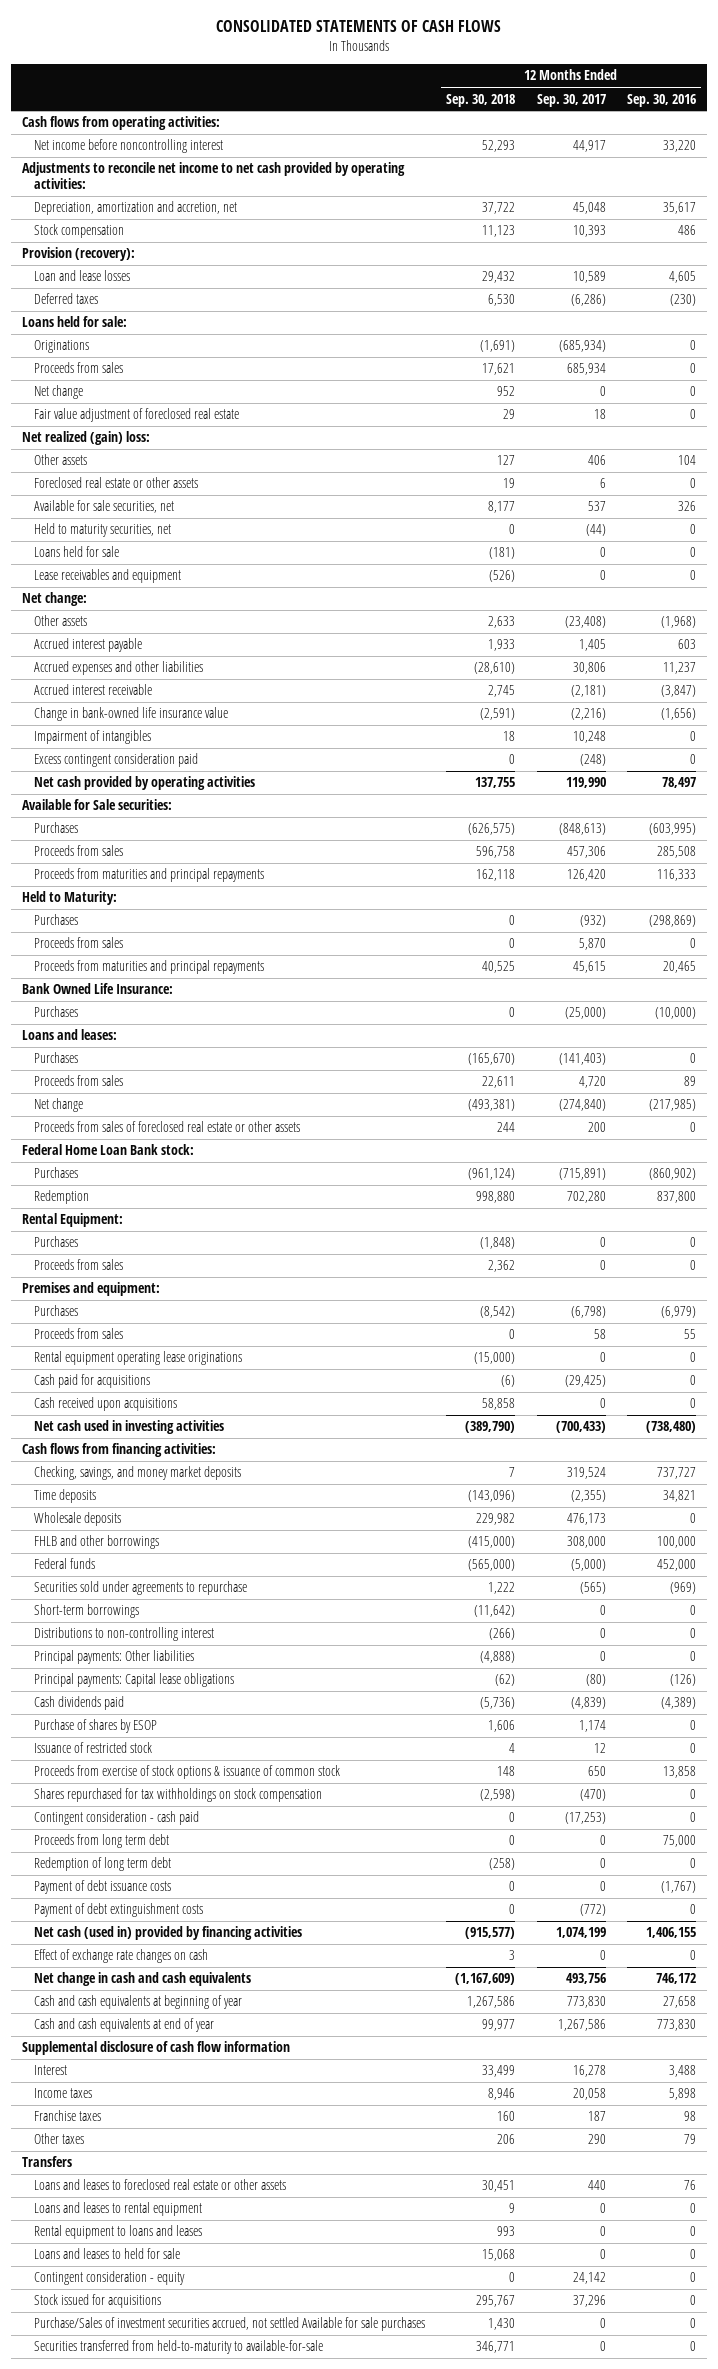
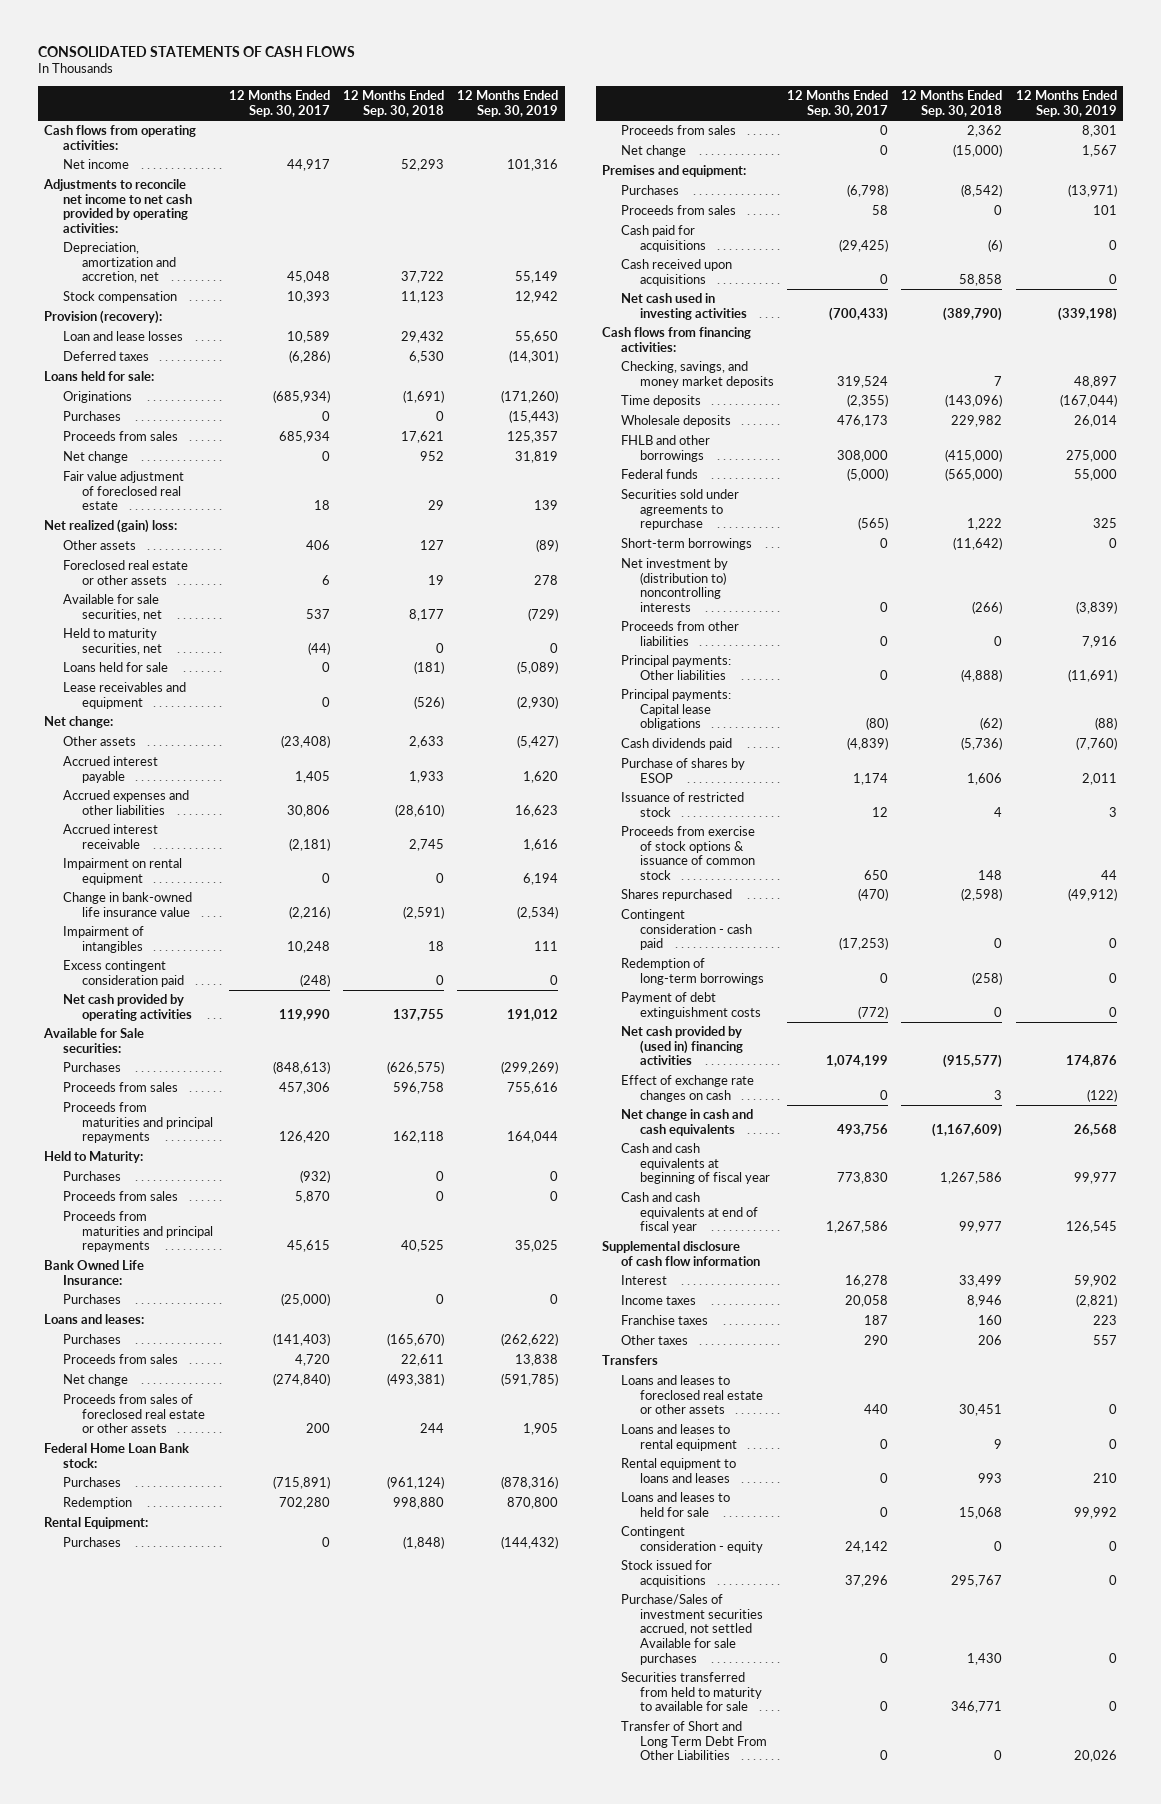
- | 12 Months Ended Sep. 30, 2018 | 12 Months Ended Sep. 30, 2017 | 12 Months Ended Sep. 30, 2016
+ | 12 Months Ended Sep. 30, 2017 | 12 Months Ended Sep. 30, 2018 | 12 Months Ended Sep. 30, 2019
- Net income before noncontrolling interest | 52,293 | 44,917 | 33,220
+ Net income | 44,917 | 52,293 | 101,316
+ Purchases | 0 | 0 | (15,443)
+ Impairment on rental equipment | 0 | 0 | 6,194
+ Net change | 0 | (15,000) | 1,567
- Rental equipment operating lease originations | (15,000) | 0 | 0
- Distributions to non-controlling interest | (266) | 0 | 0
+ Net investment by (distribution to) noncontrolling interests | 0 | (266) | (3,839)
+ Proceeds from other liabilities | 0 | 0 | 7,916
- Shares repurchased for tax withholdings on stock compensation | (2,598) | (470) | 0
+ Shares repurchased | (470) | (2,598) | (49,912)
- Proceeds from long term debt | 0 | 0 | 75,000
- Redemption of long term debt | (258) | 0 | 0
- Payment of debt issuance costs | 0 | 0 | (1,767)
+ Redemption of long-term borrowings | 0 | (258) | 0
- Net cash (used in) provided by financing activities | (915,577) | 1,074,199 | 1,406,155
+ Net cash provided by (used in) financing activities | 1,074,199 | (915,577) | 174,876
- Cash and cash equivalents at beginning of year | 1,267,586 | 773,830 | 27,658
- Cash and cash equivalents at end of year | 99,977 | 1,267,586 | 773,830
+ Cash and cash equivalents at beginning of fiscal year | 773,830 | 1,267,586 | 99,977
+ Cash and cash equivalents at end of fiscal year | 1,267,586 | 99,977 | 126,545
- Securities transferred from held-to-maturity to available-for-sale | 346,771 | 0 | 0
+ Securities transferred from held to maturity to available for sale | 0 | 346,771 | 0
+ Transfer of Short and Long Term Debt From Other Liabilities | 0 | 0 | 20,026

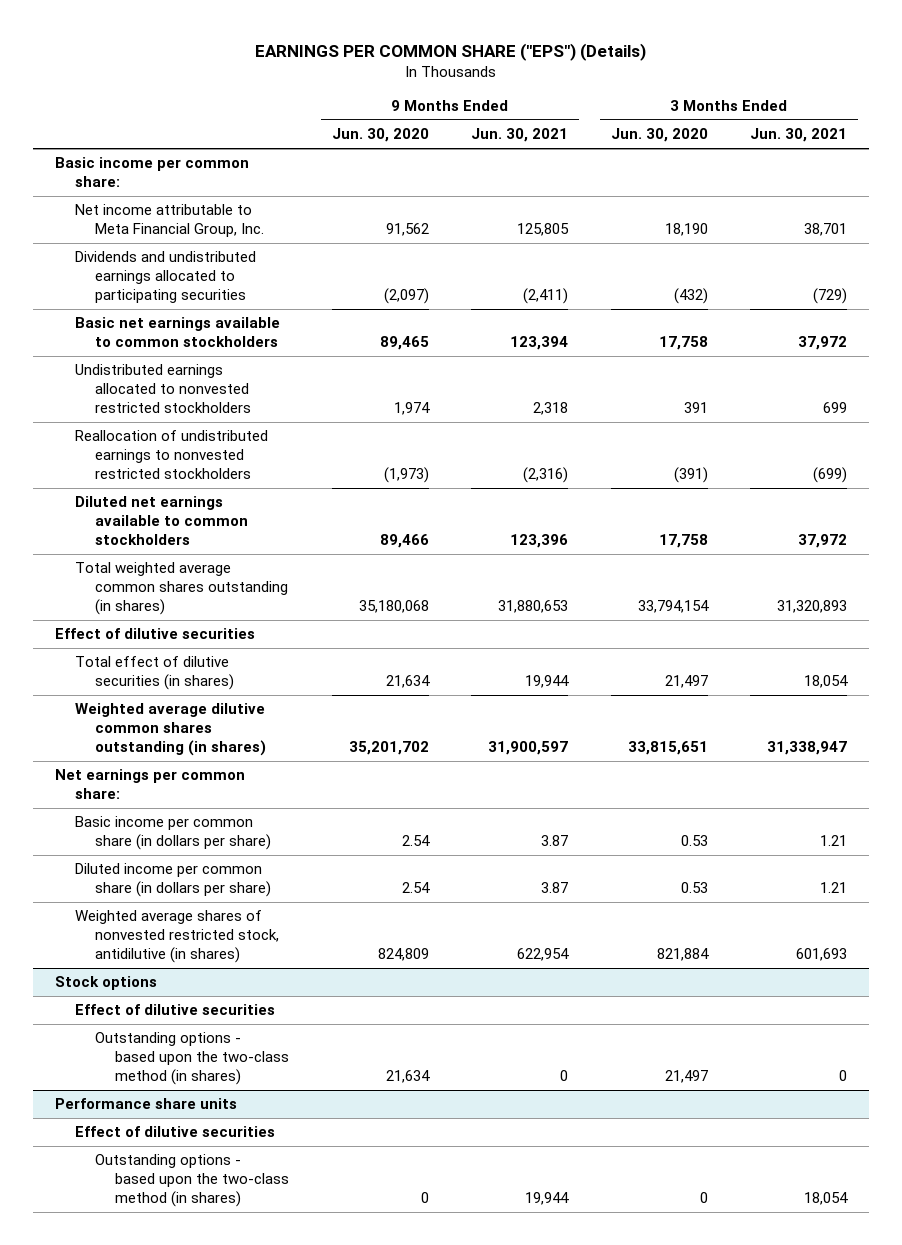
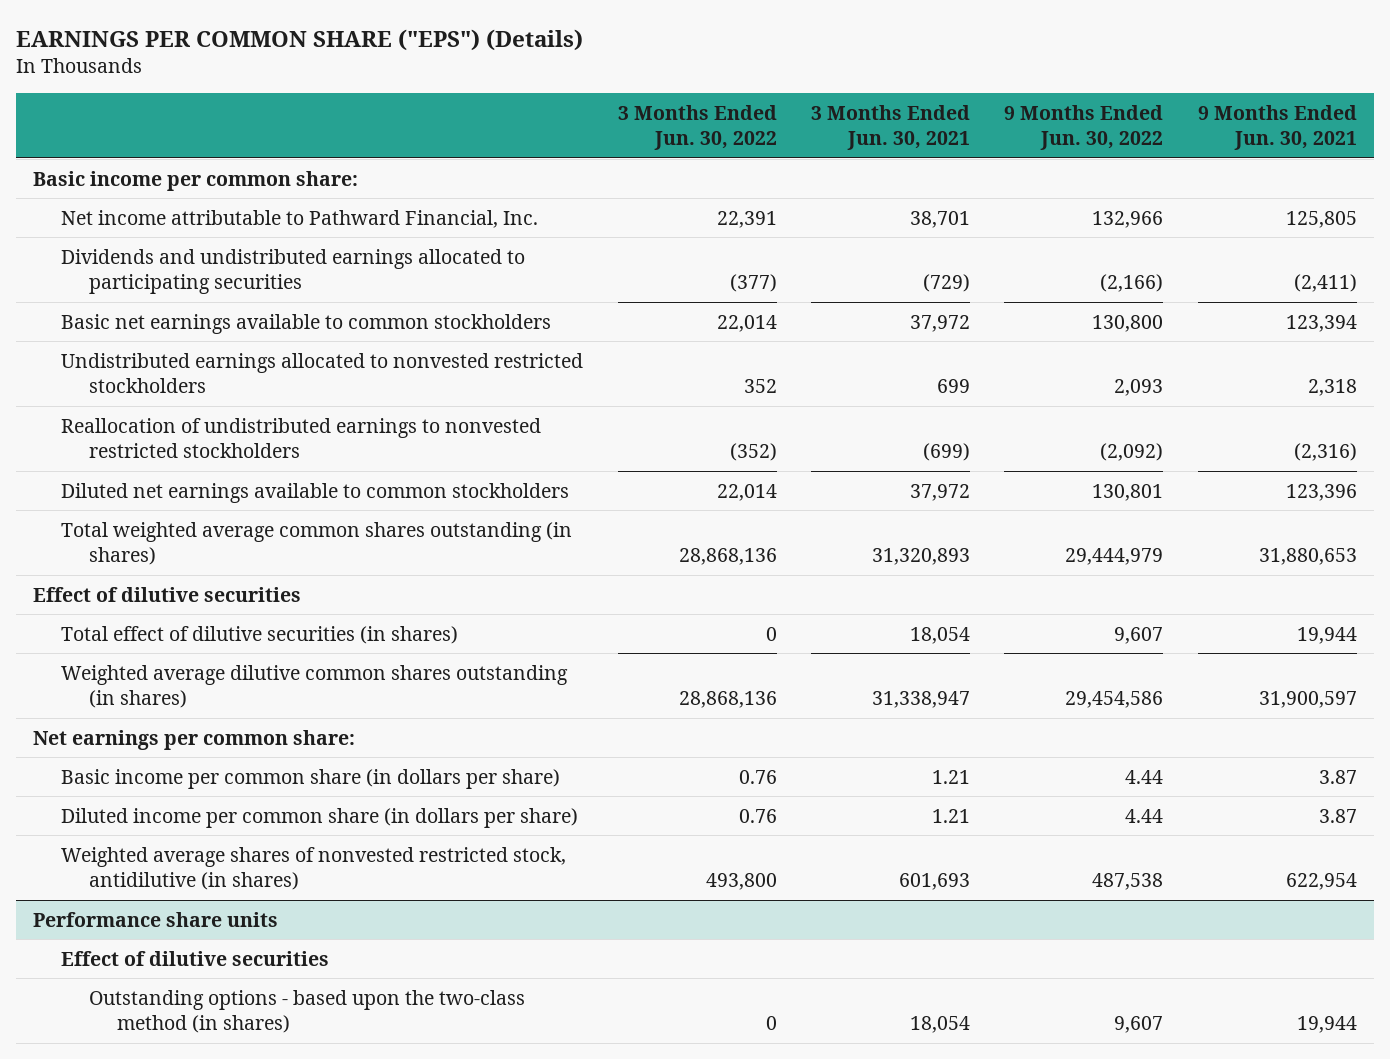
- | 9 Months Ended Jun. 30, 2020 | 9 Months Ended Jun. 30, 2021 | 3 Months Ended Jun. 30, 2020 | 3 Months Ended Jun. 30, 2021
+ | 3 Months Ended Jun. 30, 2022 | 3 Months Ended Jun. 30, 2021 | 9 Months Ended Jun. 30, 2022 | 9 Months Ended Jun. 30, 2021
- Net income attributable to Meta Financial Group, Inc. | 91,562 | 125,805 | 18,190 | 38,701
+ Net income attributable to Pathward Financial, Inc. | 22,391 | 38,701 | 132,966 | 125,805
- Stock options
- Effect of dilutive securities
- Outstanding options - based upon the two-class method (in shares) | 21,634 | 0 | 21,497 | 0

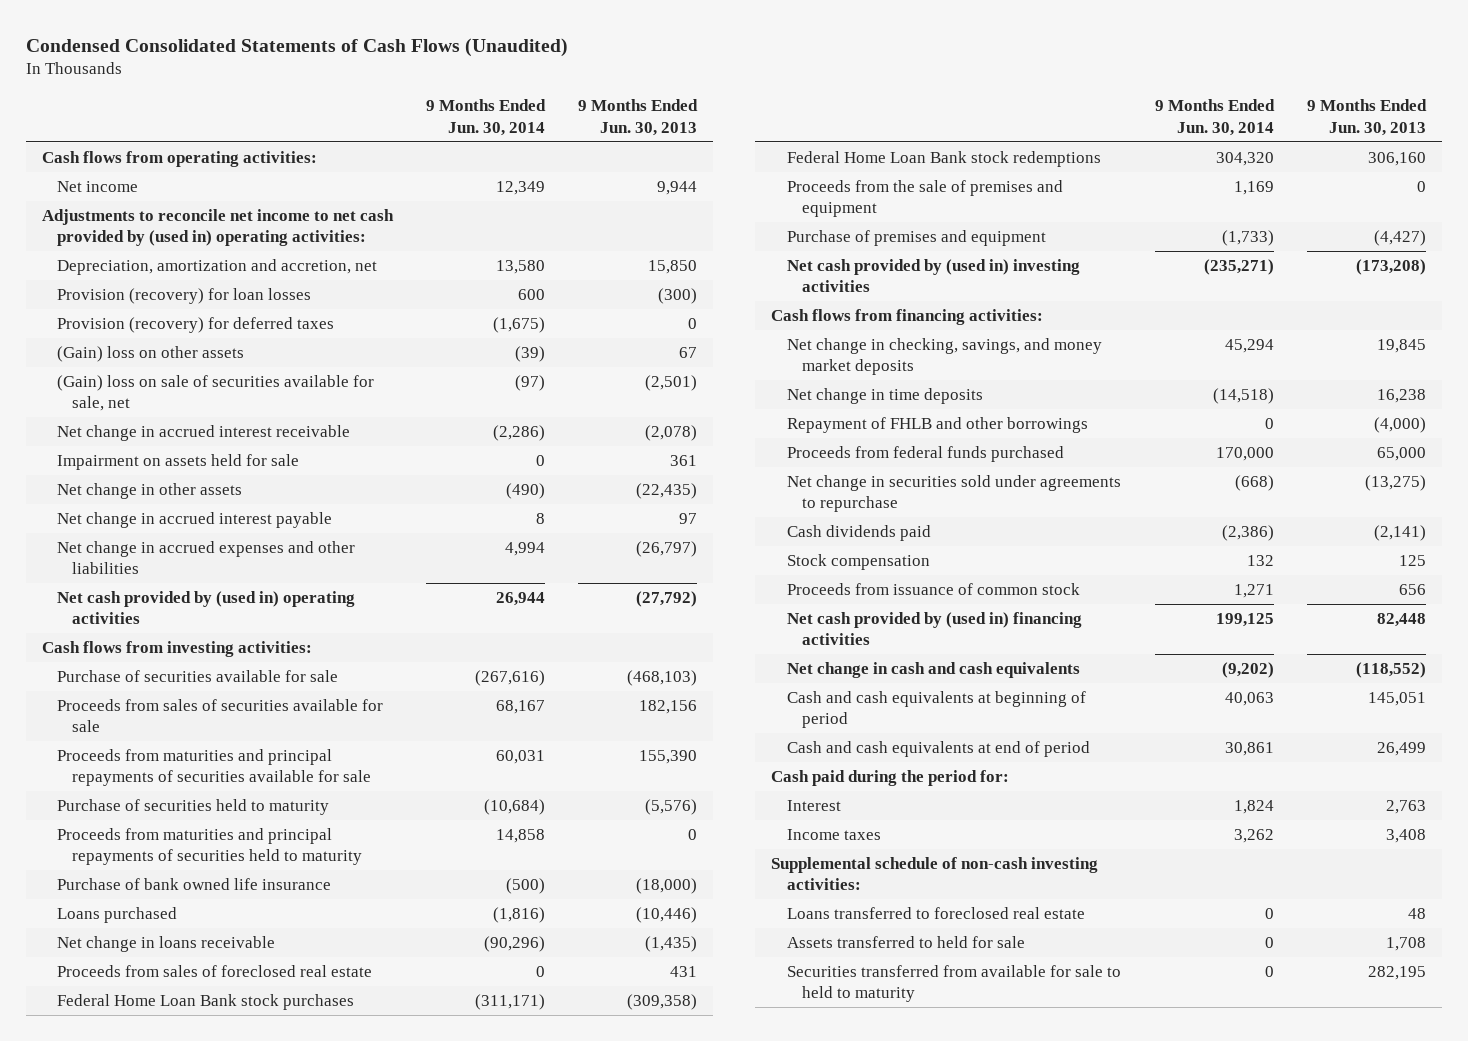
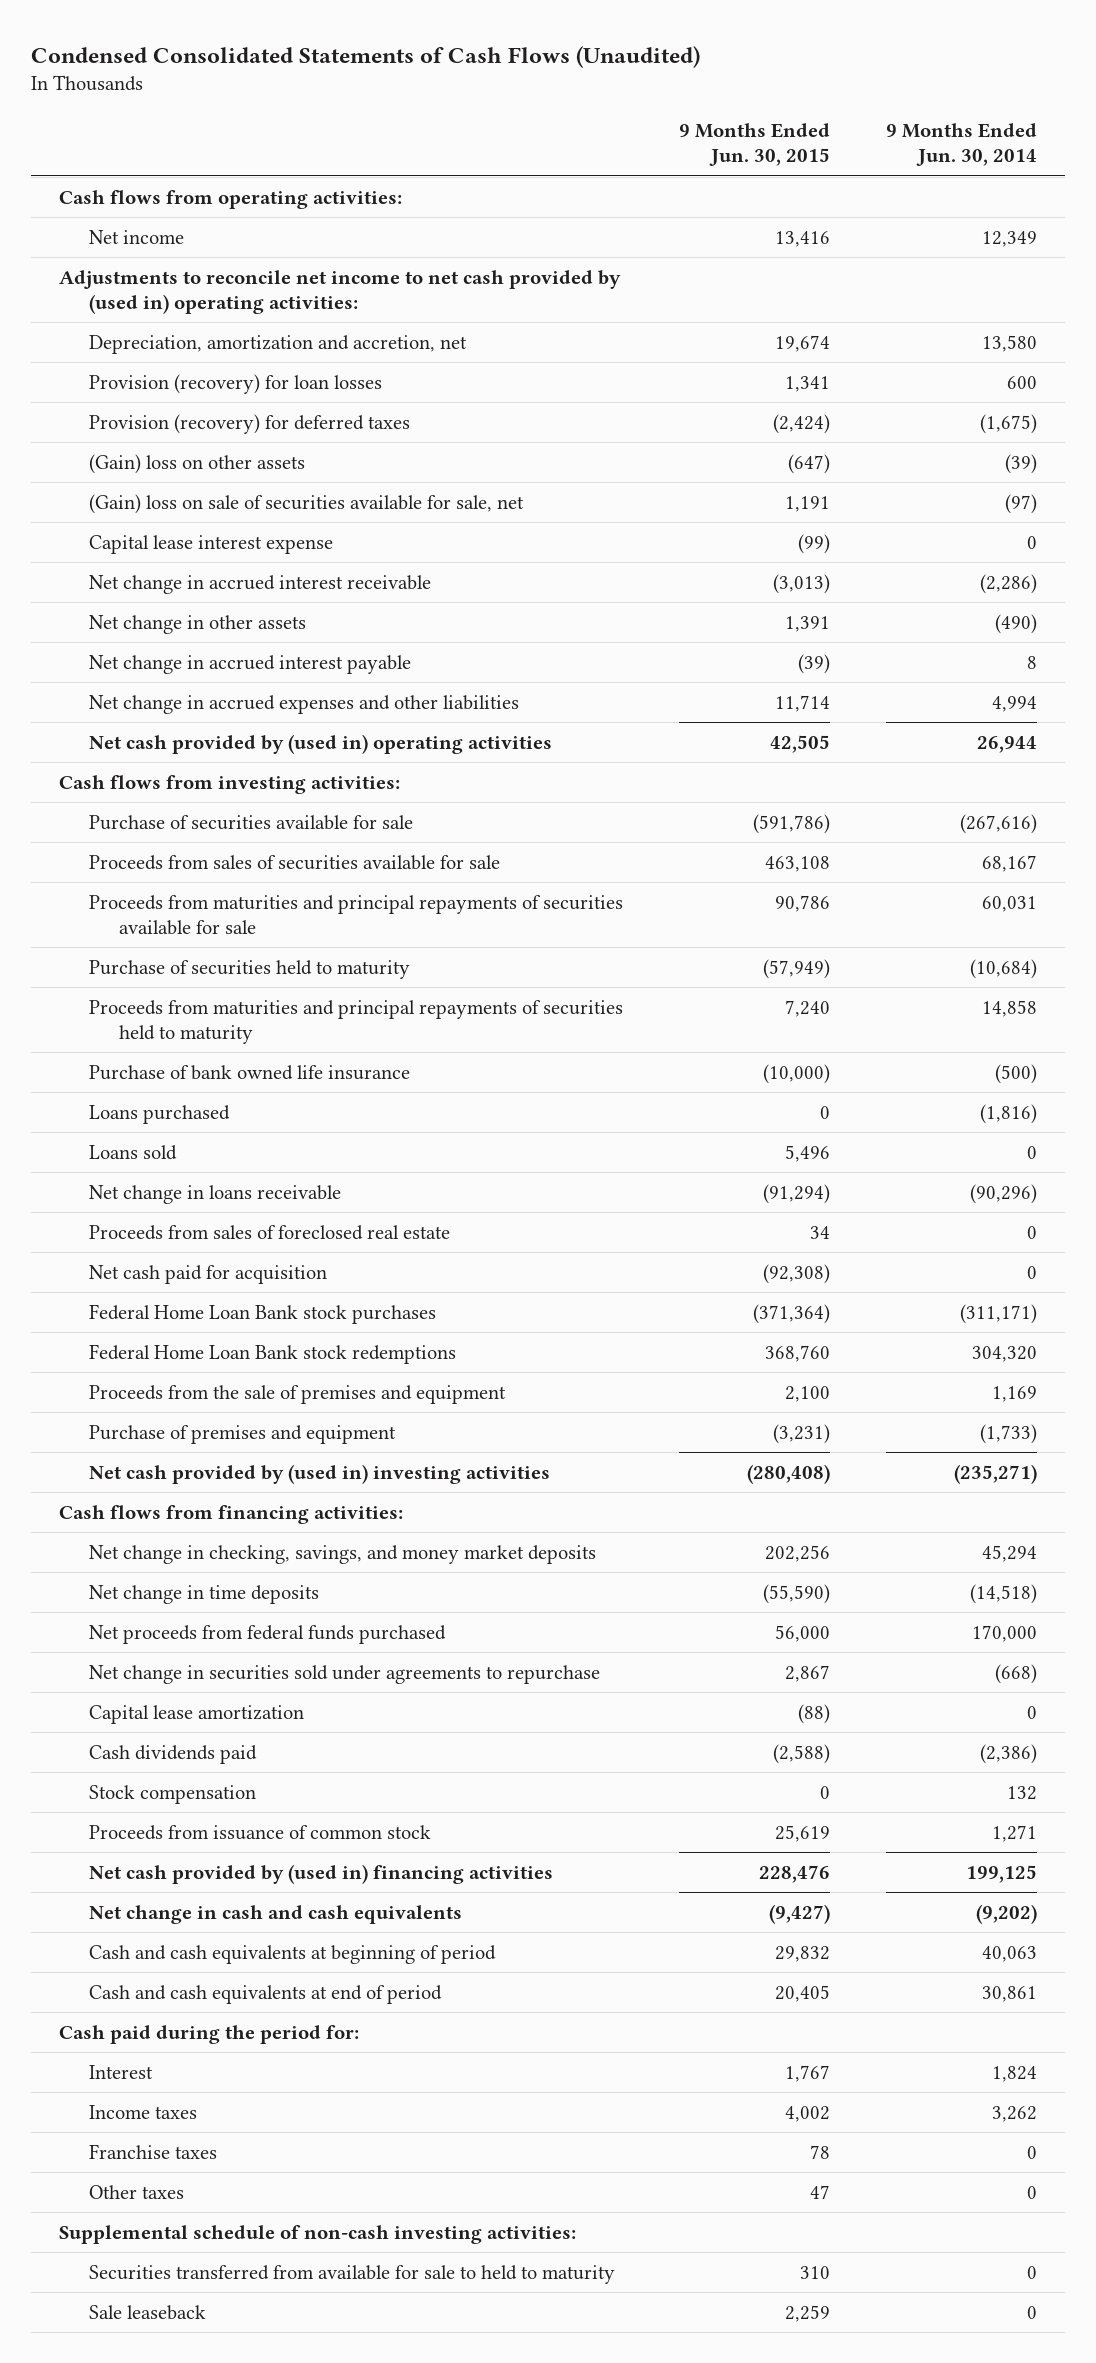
- | 9 Months Ended Jun. 30, 2014 | 9 Months Ended Jun. 30, 2013
+ | 9 Months Ended Jun. 30, 2015 | 9 Months Ended Jun. 30, 2014
+ Capital lease interest expense | (99) | 0
- Impairment on assets held for sale | 0 | 361
+ Loans sold | 5,496 | 0
+ Net cash paid for acquisition | (92,308) | 0
- Repayment of FHLB and other borrowings | 0 | (4,000)
- Proceeds from federal funds purchased | 170,000 | 65,000
+ Net proceeds from federal funds purchased | 56,000 | 170,000
+ Capital lease amortization | (88) | 0
+ Franchise taxes | 78 | 0
+ Other taxes | 47 | 0
- Loans transferred to foreclosed real estate | 0 | 48
- Assets transferred to held for sale | 0 | 1,708
+ Sale leaseback | 2,259 | 0

